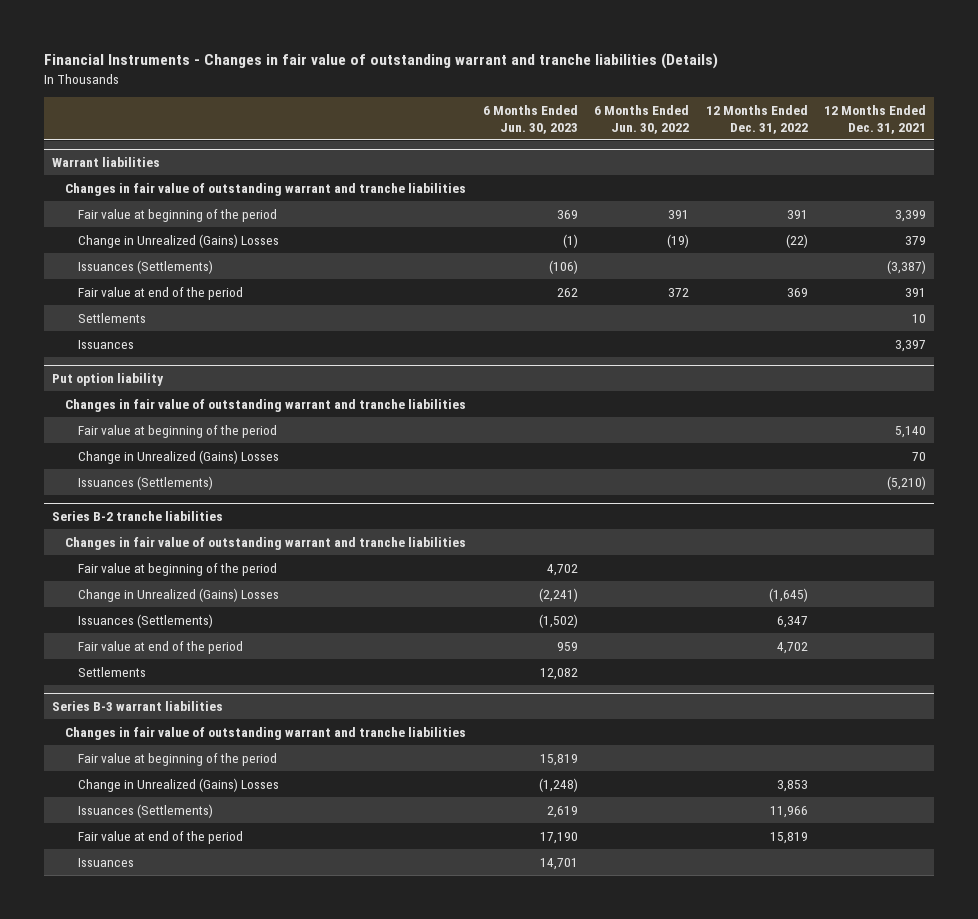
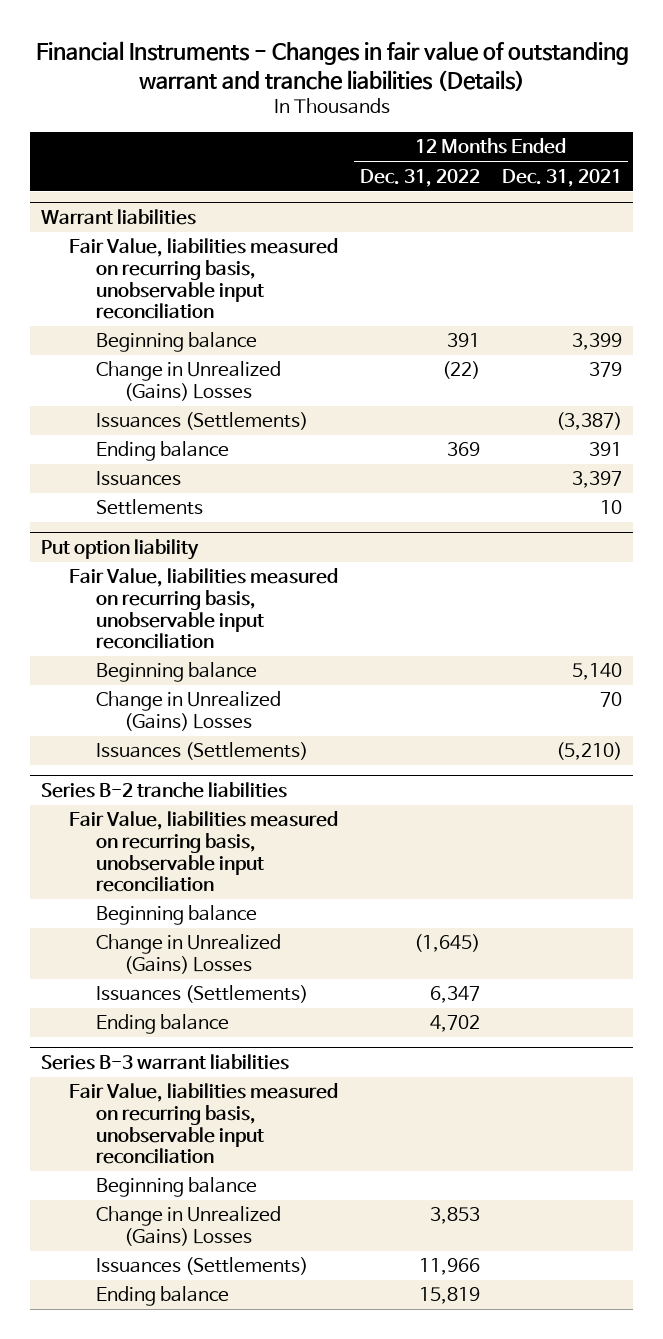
- | 6 Months Ended Jun. 30, 2023 | 6 Months Ended Jun. 30, 2022 | 12 Months Ended Dec. 31, 2022 | 12 Months Ended Dec. 31, 2021
+ | 12 Months Ended Dec. 31, 2022 | 12 Months Ended Dec. 31, 2021
@ Warrant liabilities
- Changes in fair value of outstanding warrant and tranche liabilities
- Fair value at beginning of the period | 369 | 391 | 391 | 3,399
+ Fair Value, liabilities measured on recurring basis, unobservable input reconciliation
+ Beginning balance | 391 | 3,399
- Fair value at end of the period | 262 | 372 | 369 | 391
+ Ending balance | 369 | 391
moved down: Settlements | | 10
@ Put option liability
- Changes in fair value of outstanding warrant and tranche liabilities
- Fair value at beginning of the period | | | | 5,140
+ Fair Value, liabilities measured on recurring basis, unobservable input reconciliation
+ Beginning balance | | 5,140
@ Series B-2 tranche liabilities
- Changes in fair value of outstanding warrant and tranche liabilities
- Fair value at beginning of the period | 4,702 | | |
+ Fair Value, liabilities measured on recurring basis, unobservable input reconciliation
+ Beginning balance
- Fair value at end of the period | 959 | | 4,702 |
- Settlements | 12,082 | | |
+ Ending balance | 4,702 |
@ Series B-3 warrant liabilities
- Changes in fair value of outstanding warrant and tranche liabilities
- Fair value at beginning of the period | 15,819 | | |
+ Fair Value, liabilities measured on recurring basis, unobservable input reconciliation
+ Beginning balance
- Fair value at end of the period | 17,190 | | 15,819 |
- Issuances | 14,701 | | |
+ Ending balance | 15,819 |

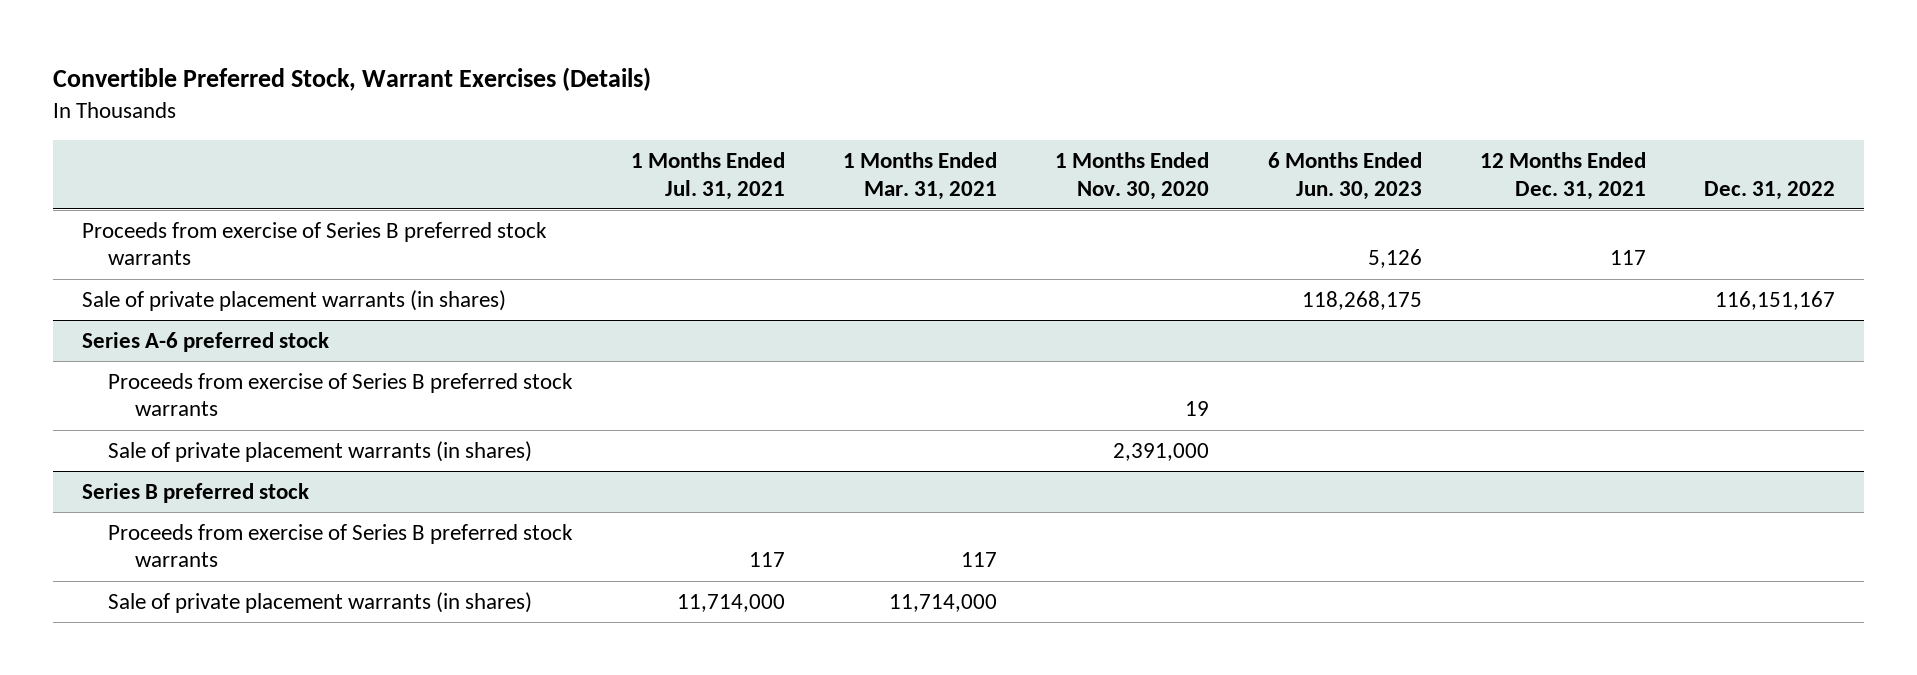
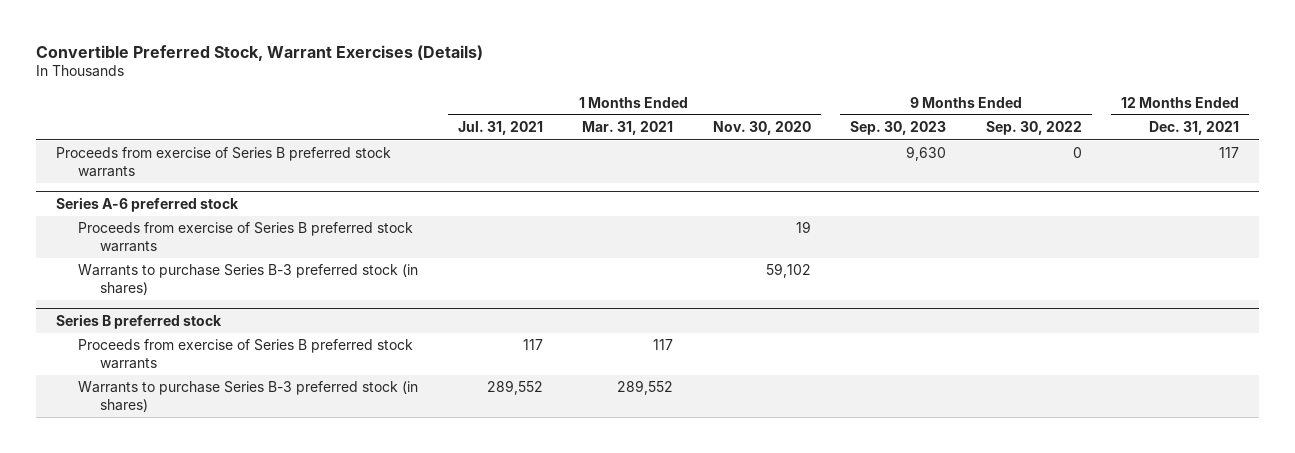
- | 1 Months Ended Jul. 31, 2021 | 1 Months Ended Mar. 31, 2021 | 1 Months Ended Nov. 30, 2020 | 6 Months Ended Jun. 30, 2023 | 12 Months Ended Dec. 31, 2021 | Dec. 31, 2022
+ | 1 Months Ended Jul. 31, 2021 | 1 Months Ended Mar. 31, 2021 | 1 Months Ended Nov. 30, 2020 | 9 Months Ended Sep. 30, 2023 | 9 Months Ended Sep. 30, 2022 | 12 Months Ended Dec. 31, 2021
- Sale of private placement warrants (in shares) | | | | 118,268,175 | | 116,151,167
@ Series A-6 preferred stock
- Sale of private placement warrants (in shares) | | | 2,391,000 | | |
+ Warrants to purchase Series B-3 preferred stock (in shares) | | | 59,102 | | |
@ Series B preferred stock
- Sale of private placement warrants (in shares) | 11,714,000 | 11,714,000 | | | |
+ Warrants to purchase Series B-3 preferred stock (in shares) | 289,552 | 289,552 | | | |

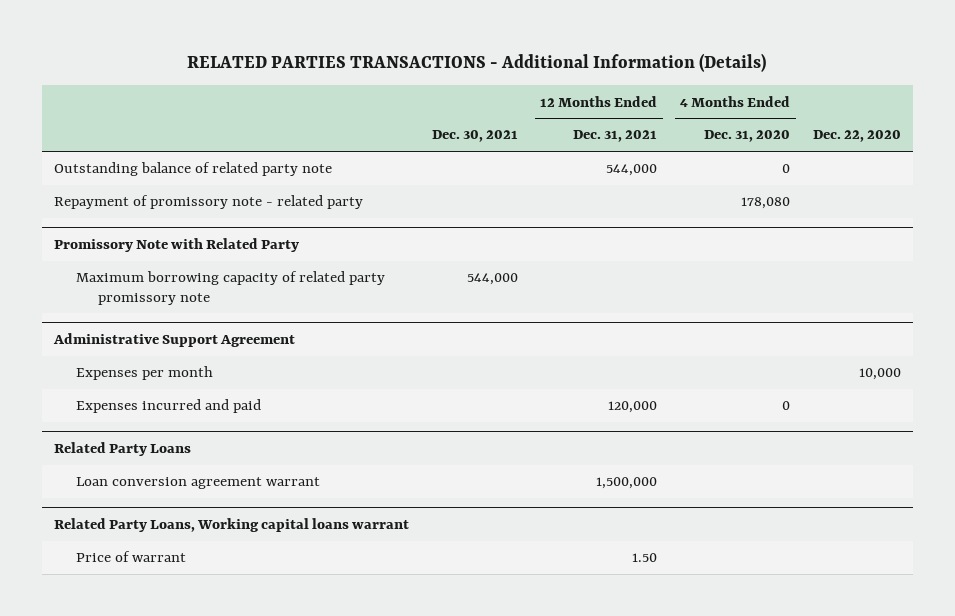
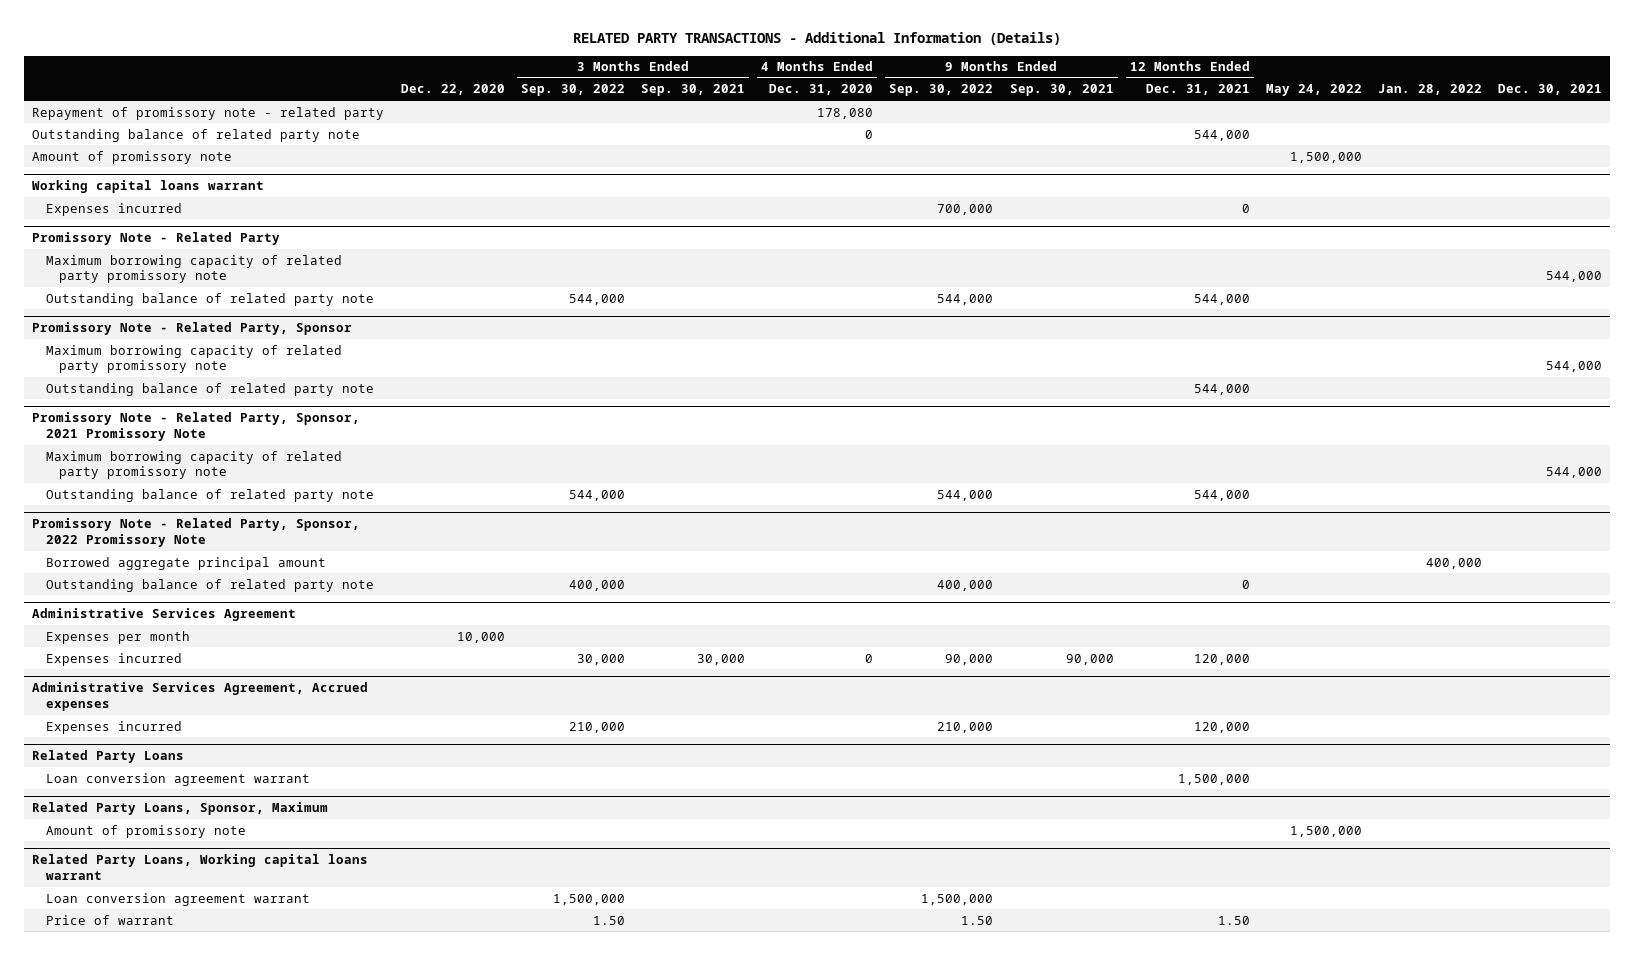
- RELATED PARTIES TRANSACTIONS - Additional Information (Details)
+ RELATED PARTY TRANSACTIONS - Additional Information (Details)
- | Dec. 30, 2021 | 12 Months Ended Dec. 31, 2021 | 4 Months Ended Dec. 31, 2020 | Dec. 22, 2020
+ | Dec. 22, 2020 | 3 Months Ended Sep. 30, 2022 | 3 Months Ended Sep. 30, 2021 | 4 Months Ended Dec. 31, 2020 | 9 Months Ended Sep. 30, 2022 | 9 Months Ended Sep. 30, 2021 | 12 Months Ended Dec. 31, 2021 | May 24, 2022 | Jan. 28, 2022 | Dec. 30, 2021
- Promissory Note with Related Party
moved down: Outstanding balance of related party note | | | | 0 | | | 544,000 | | |
+ Amount of promissory note | | | | | | | | 1,500,000 | |
+ Working capital loans warrant
+ Expenses incurred | | | | | 700,000 | | 0 | | |
+ Promissory Note - Related Party
- Administrative Support Agreement
+ Outstanding balance of related party note | | 544,000 | | | 544,000 | | 544,000 | | |
+ Promissory Note - Related Party, Sponsor
+ Maximum borrowing capacity of related party promissory note | | | | | | | | | | 544,000
+ Outstanding balance of related party note | | | | | | | 544,000 | | |
+ Promissory Note - Related Party, Sponsor, 2021 Promissory Note
+ Maximum borrowing capacity of related party promissory note | | | | | | | | | | 544,000
+ Outstanding balance of related party note | | 544,000 | | | 544,000 | | 544,000 | | |
+ Promissory Note - Related Party, Sponsor, 2022 Promissory Note
+ Borrowed aggregate principal amount | | | | | | | | | 400,000 |
+ Outstanding balance of related party note | | 400,000 | | | 400,000 | | 0 | | |
+ Administrative Services Agreement
- Expenses incurred and paid | | 120,000 | 0 |
+ Expenses incurred | | 30,000 | 30,000 | 0 | 90,000 | 90,000 | 120,000 | | |
+ Administrative Services Agreement, Accrued expenses
+ Expenses incurred | | 210,000 | | | 210,000 | | 120,000 | | |
+ Related Party Loans, Sponsor, Maximum
+ Amount of promissory note | | | | | | | | 1,500,000 | |
@ Related Party Loans, Working capital loans warrant
+ Loan conversion agreement warrant | | 1,500,000 | | | 1,500,000 | | | | |

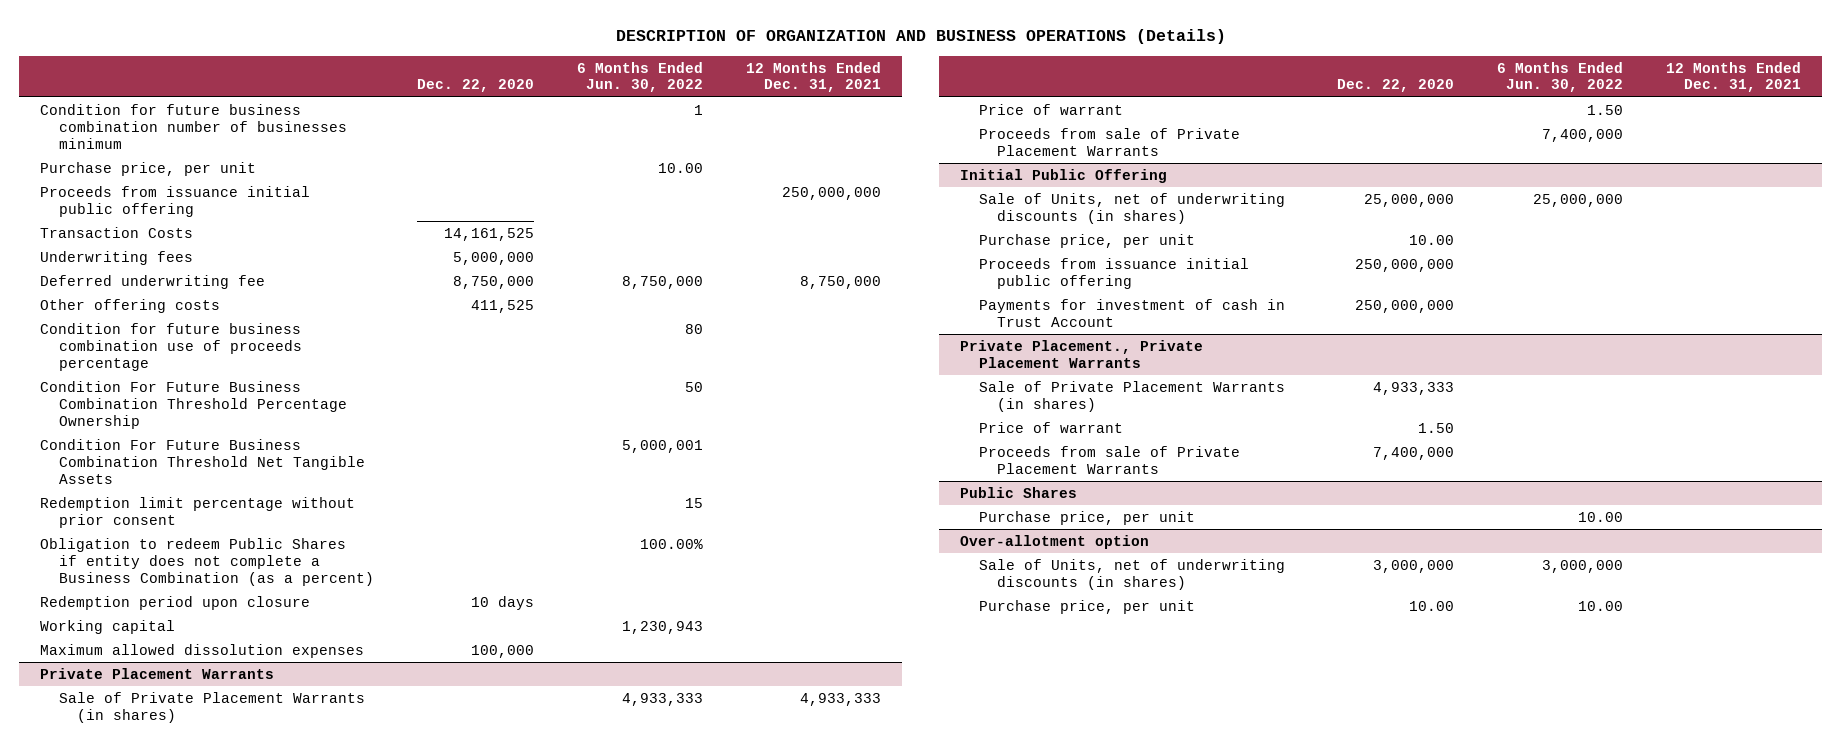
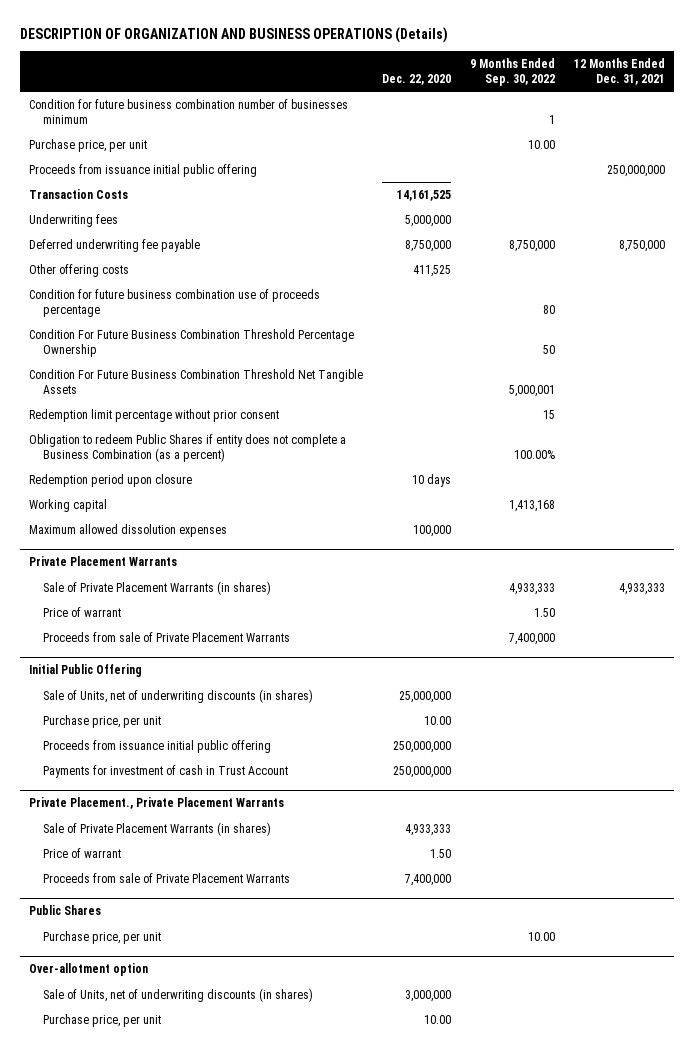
- | Dec. 22, 2020 | 6 Months Ended Jun. 30, 2022 | 12 Months Ended Dec. 31, 2021
+ | Dec. 22, 2020 | 9 Months Ended Sep. 30, 2022 | 12 Months Ended Dec. 31, 2021
- Deferred underwriting fee | 8,750,000 | 8,750,000 | 8,750,000
+ Deferred underwriting fee payable | 8,750,000 | 8,750,000 | 8,750,000

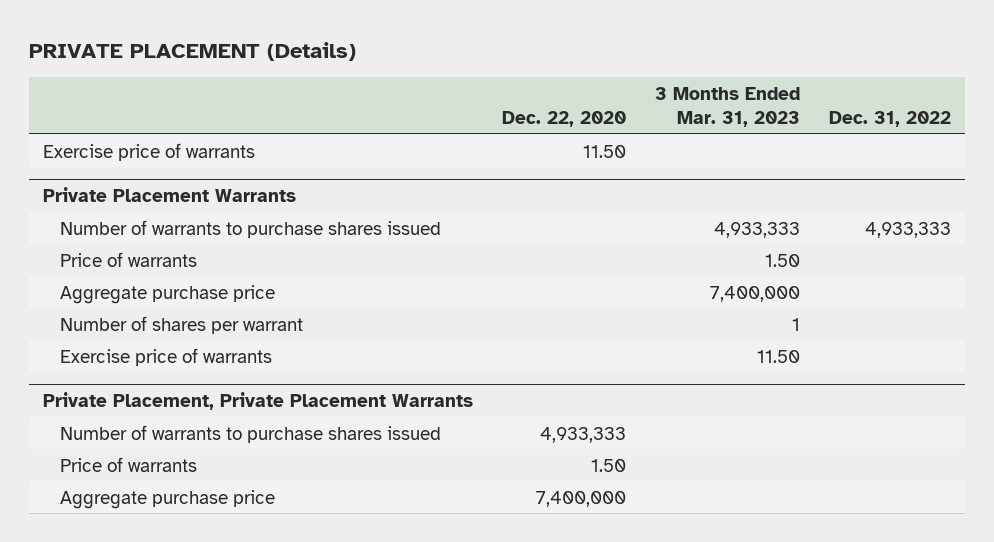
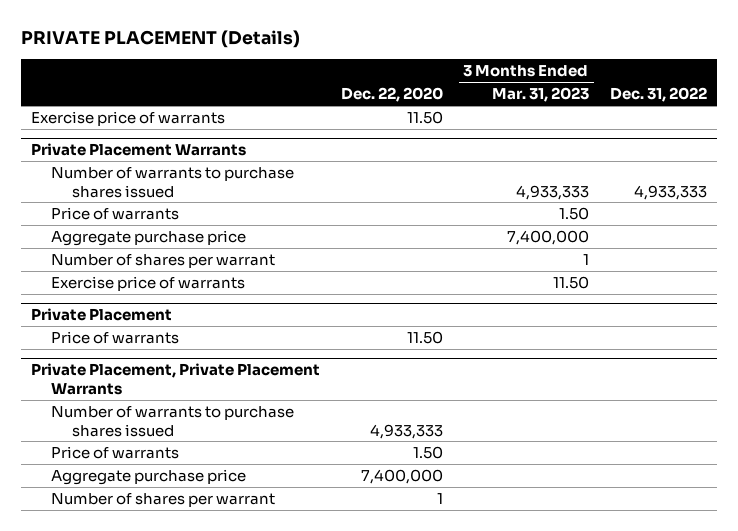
+ Private Placement
+ Price of warrants | 11.50 | |
@ Private Placement, Private Placement Warrants
+ Number of shares per warrant | 1 | |

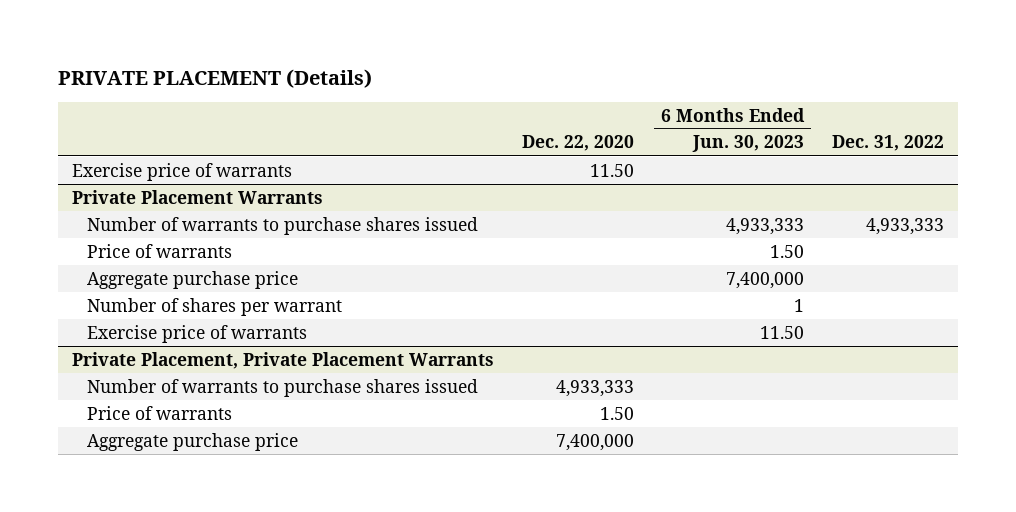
- | Dec. 22, 2020 | 3 Months Ended Mar. 31, 2023 | Dec. 31, 2022
+ | Dec. 22, 2020 | 6 Months Ended Jun. 30, 2023 | Dec. 31, 2022
- Private Placement
- Price of warrants | 11.50 | |
@ Private Placement, Private Placement Warrants
- Number of shares per warrant | 1 | |

